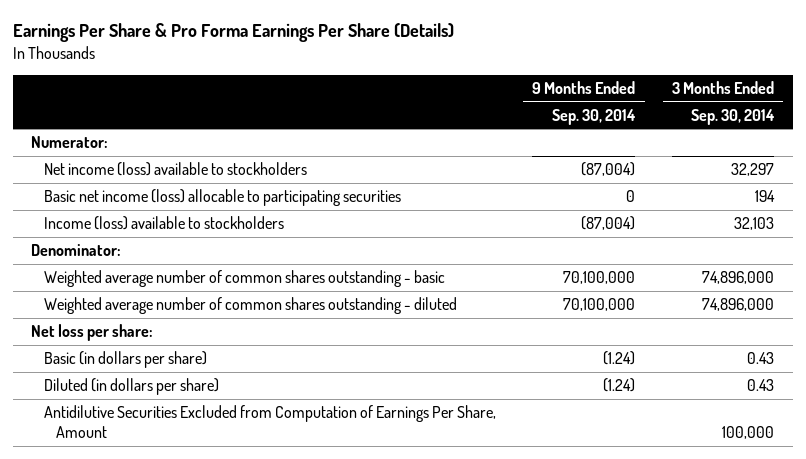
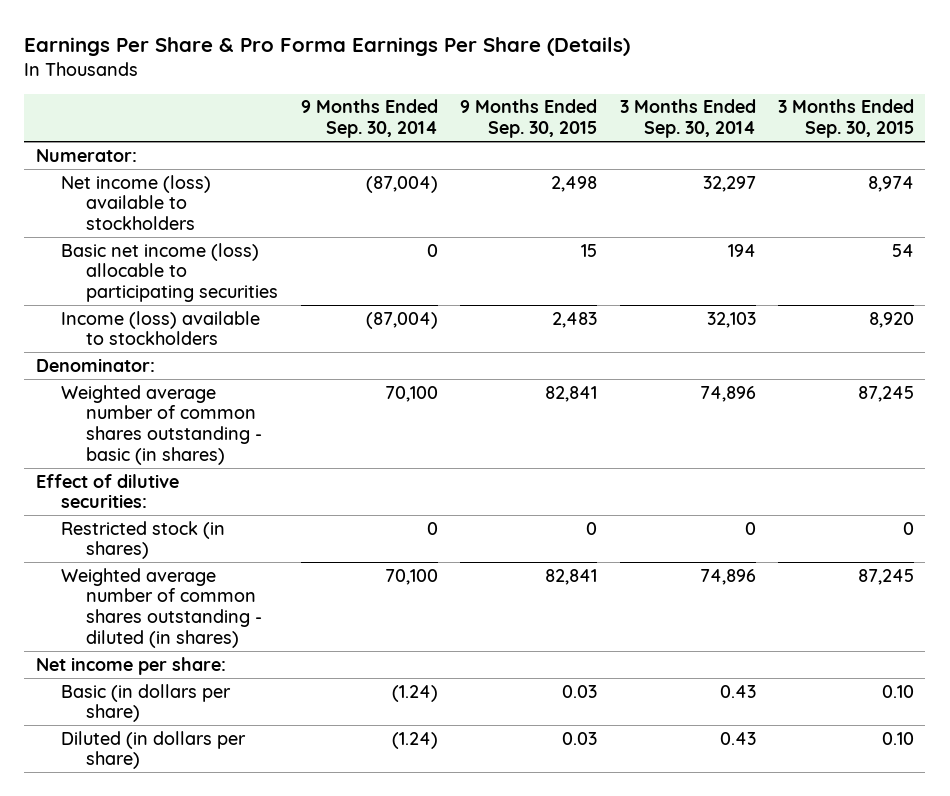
- | 9 Months Ended Sep. 30, 2014 | 3 Months Ended Sep. 30, 2014
+ | 9 Months Ended Sep. 30, 2014 | 9 Months Ended Sep. 30, 2015 | 3 Months Ended Sep. 30, 2014 | 3 Months Ended Sep. 30, 2015
- Weighted average number of common shares outstanding - basic | 70,100,000 | 74,896,000
- Weighted average number of common shares outstanding - diluted | 70,100,000 | 74,896,000
- Net loss per share:
+ Weighted average number of common shares outstanding - basic (in shares) | 70,100 | 82,841 | 74,896 | 87,245
+ Effect of dilutive securities:
+ Restricted stock (in shares) | 0 | 0 | 0 | 0
+ Weighted average number of common shares outstanding - diluted (in shares) | 70,100 | 82,841 | 74,896 | 87,245
+ Net income per share:
- Antidilutive Securities Excluded from Computation of Earnings Per Share, Amount | | 100,000

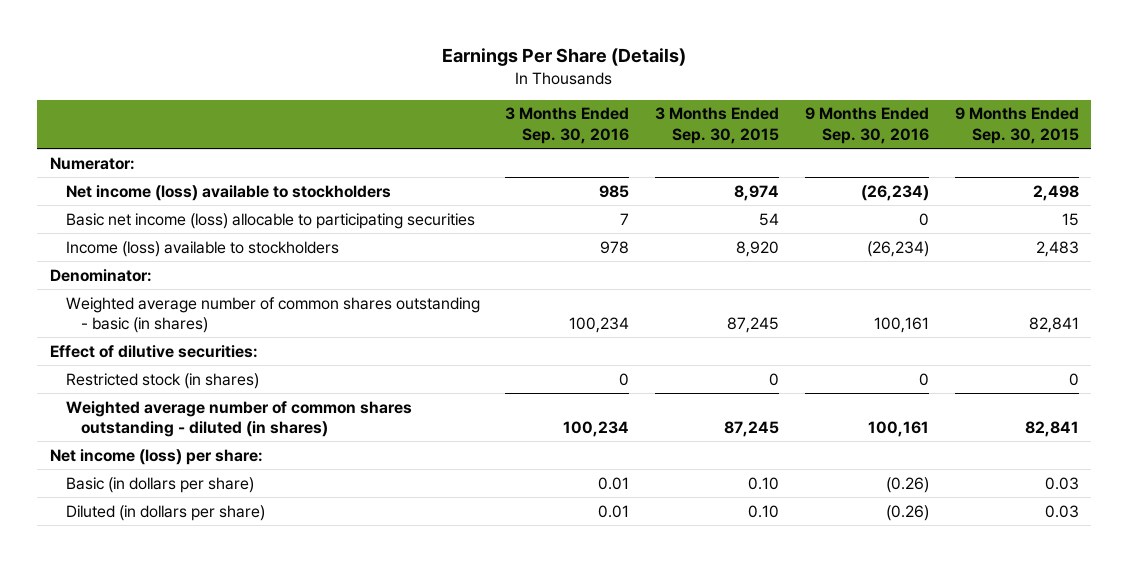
- Earnings Per Share & Pro Forma Earnings Per Share (Details)
+ Earnings Per Share (Details)
- | 9 Months Ended Sep. 30, 2014 | 9 Months Ended Sep. 30, 2015 | 3 Months Ended Sep. 30, 2014 | 3 Months Ended Sep. 30, 2015
+ | 3 Months Ended Sep. 30, 2016 | 3 Months Ended Sep. 30, 2015 | 9 Months Ended Sep. 30, 2016 | 9 Months Ended Sep. 30, 2015
- Net income per share:
+ Net income (loss) per share:

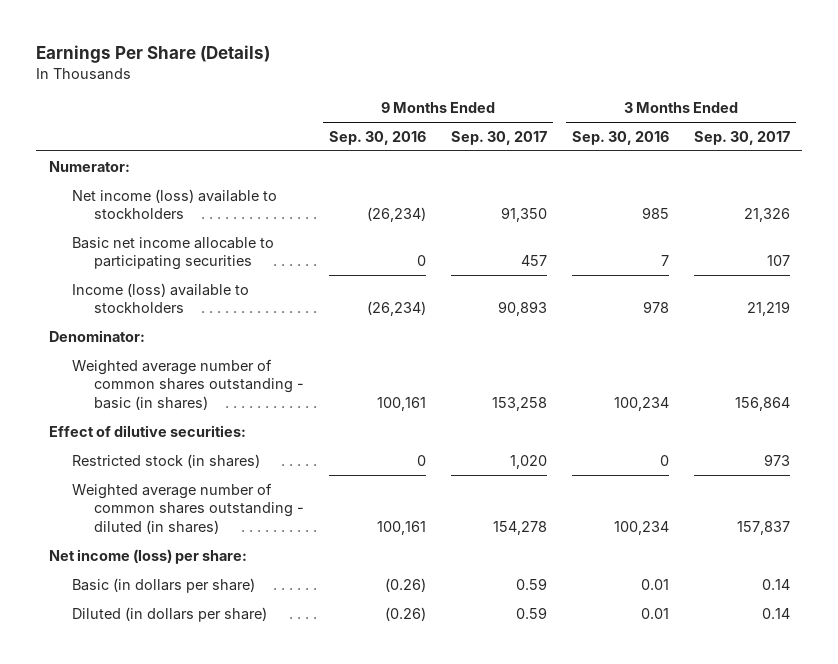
- | 3 Months Ended Sep. 30, 2016 | 3 Months Ended Sep. 30, 2015 | 9 Months Ended Sep. 30, 2016 | 9 Months Ended Sep. 30, 2015
+ | 9 Months Ended Sep. 30, 2016 | 9 Months Ended Sep. 30, 2017 | 3 Months Ended Sep. 30, 2016 | 3 Months Ended Sep. 30, 2017
- Basic net income (loss) allocable to participating securities | 7 | 54 | 0 | 15
+ Basic net income allocable to participating securities | 0 | 457 | 7 | 107

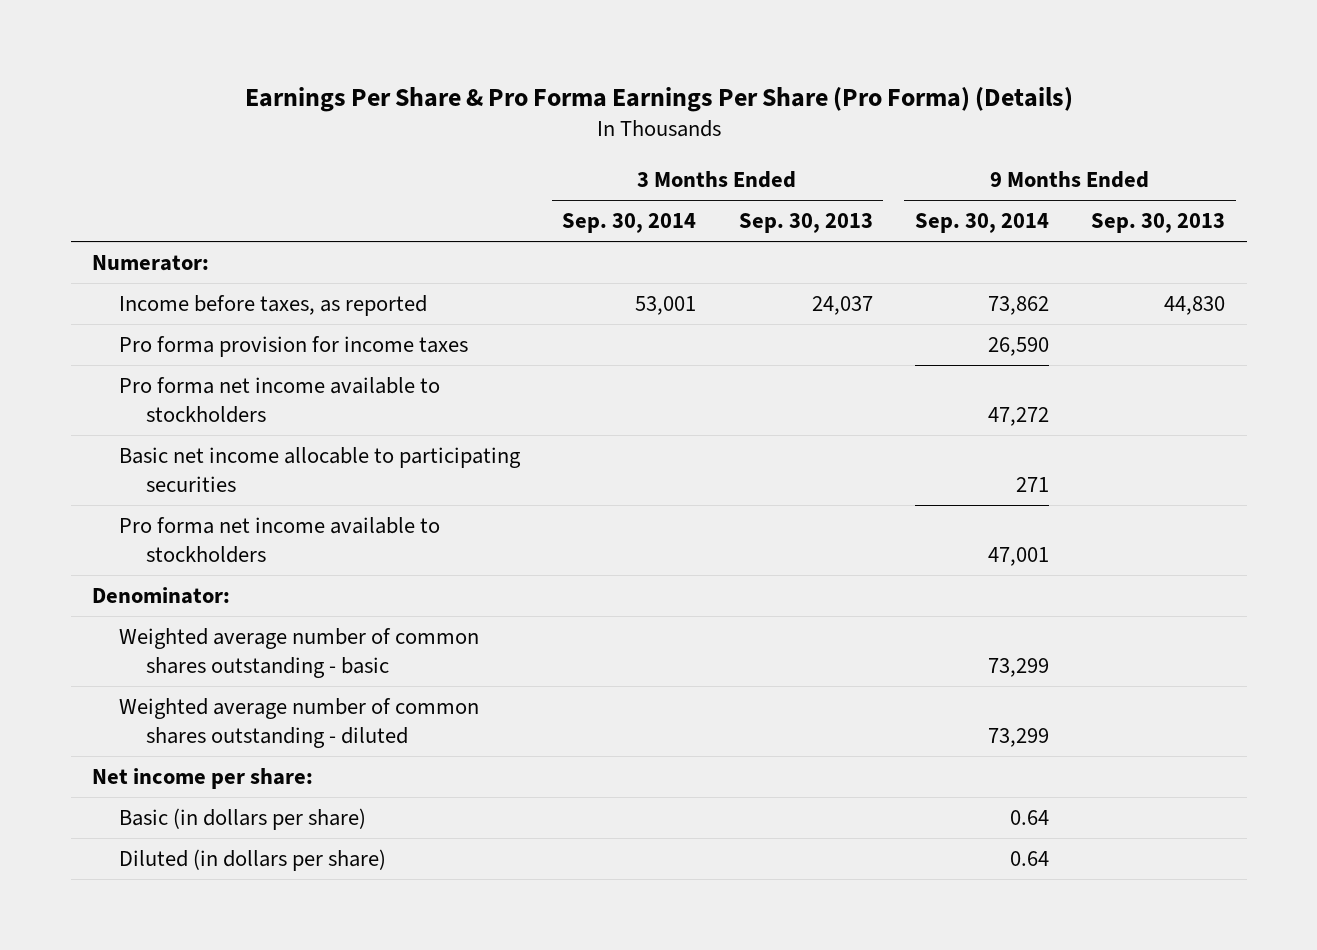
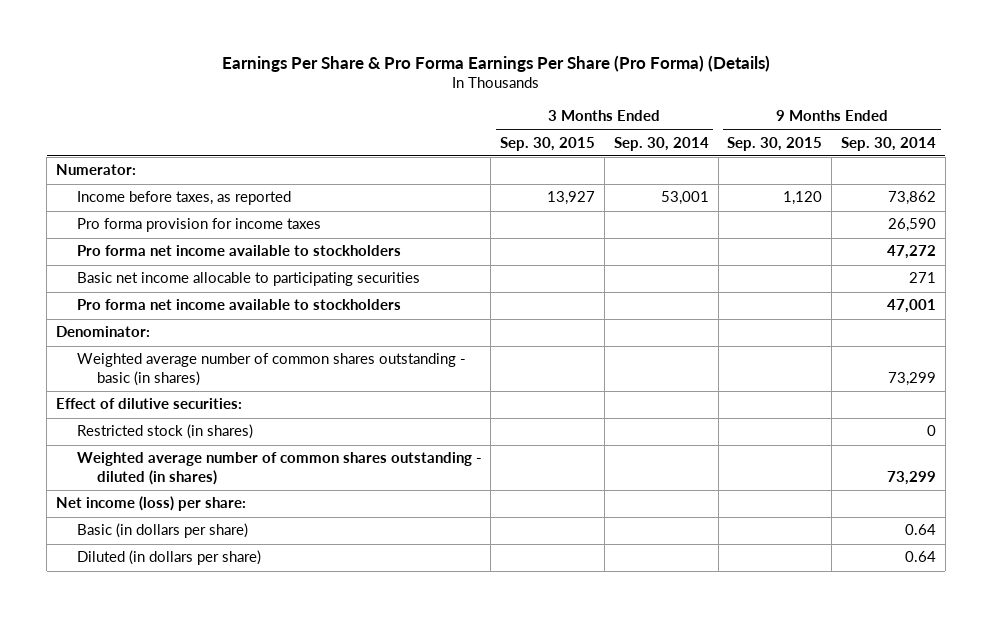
- | 3 Months Ended Sep. 30, 2014 | 3 Months Ended Sep. 30, 2013 | 9 Months Ended Sep. 30, 2014 | 9 Months Ended Sep. 30, 2013
+ | 3 Months Ended Sep. 30, 2015 | 3 Months Ended Sep. 30, 2014 | 9 Months Ended Sep. 30, 2015 | 9 Months Ended Sep. 30, 2014
- Weighted average number of common shares outstanding - basic | | | 73,299 |
- Weighted average number of common shares outstanding - diluted | | | 73,299 |
- Net income per share:
+ Weighted average number of common shares outstanding - basic (in shares) | | | | 73,299
+ Effect of dilutive securities:
+ Restricted stock (in shares) | | | | 0
+ Weighted average number of common shares outstanding - diluted (in shares) | | | | 73,299
+ Net income (loss) per share:

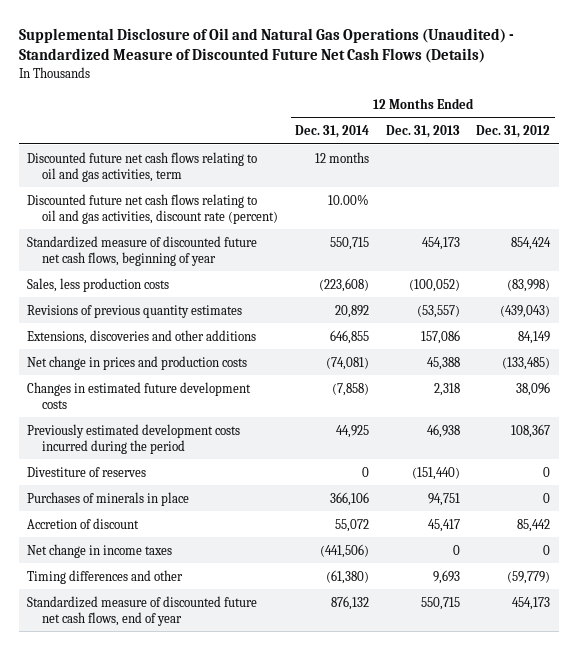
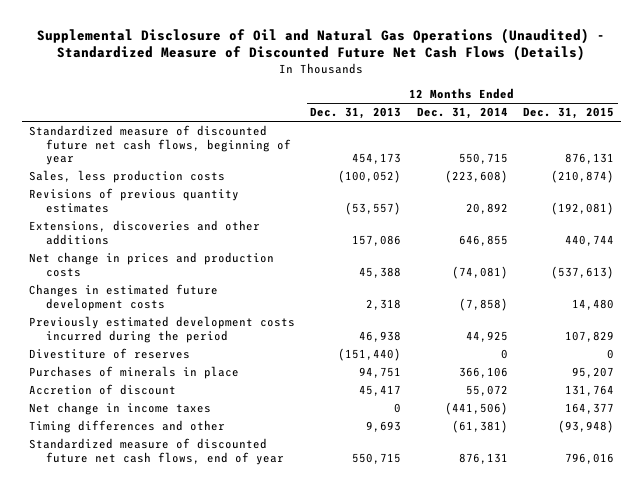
- | 12 Months Ended Dec. 31, 2014 | 12 Months Ended Dec. 31, 2013 | 12 Months Ended Dec. 31, 2012
+ | 12 Months Ended Dec. 31, 2013 | 12 Months Ended Dec. 31, 2014 | 12 Months Ended Dec. 31, 2015
- Discounted future net cash flows relating to oil and gas activities, term | 12 months | |
- Discounted future net cash flows relating to oil and gas activities, discount rate (percent) | 10.00% | |
- Timing differences and other | (61,380) | 9,693 | (59,779)
- Standardized measure of discounted future net cash flows, end of year | 876,132 | 550,715 | 454,173
+ Timing differences and other | 9,693 | (61,381) | (93,948)
+ Standardized measure of discounted future net cash flows, end of year | 550,715 | 876,131 | 796,016

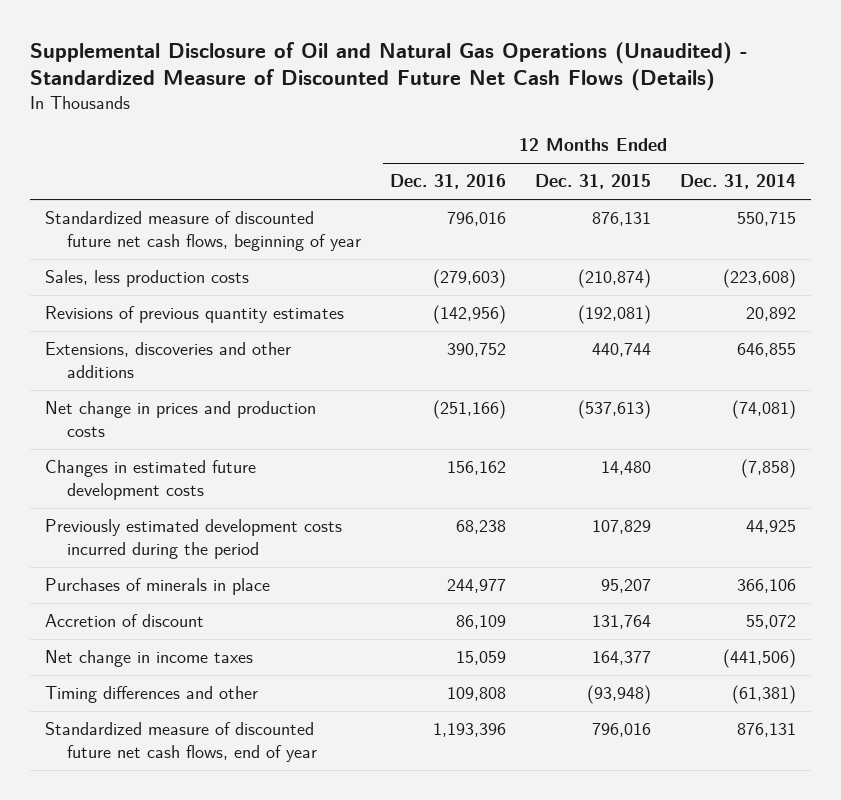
- | 12 Months Ended Dec. 31, 2013 | 12 Months Ended Dec. 31, 2014 | 12 Months Ended Dec. 31, 2015
+ | 12 Months Ended Dec. 31, 2016 | 12 Months Ended Dec. 31, 2015 | 12 Months Ended Dec. 31, 2014
- Divestiture of reserves | (151,440) | 0 | 0

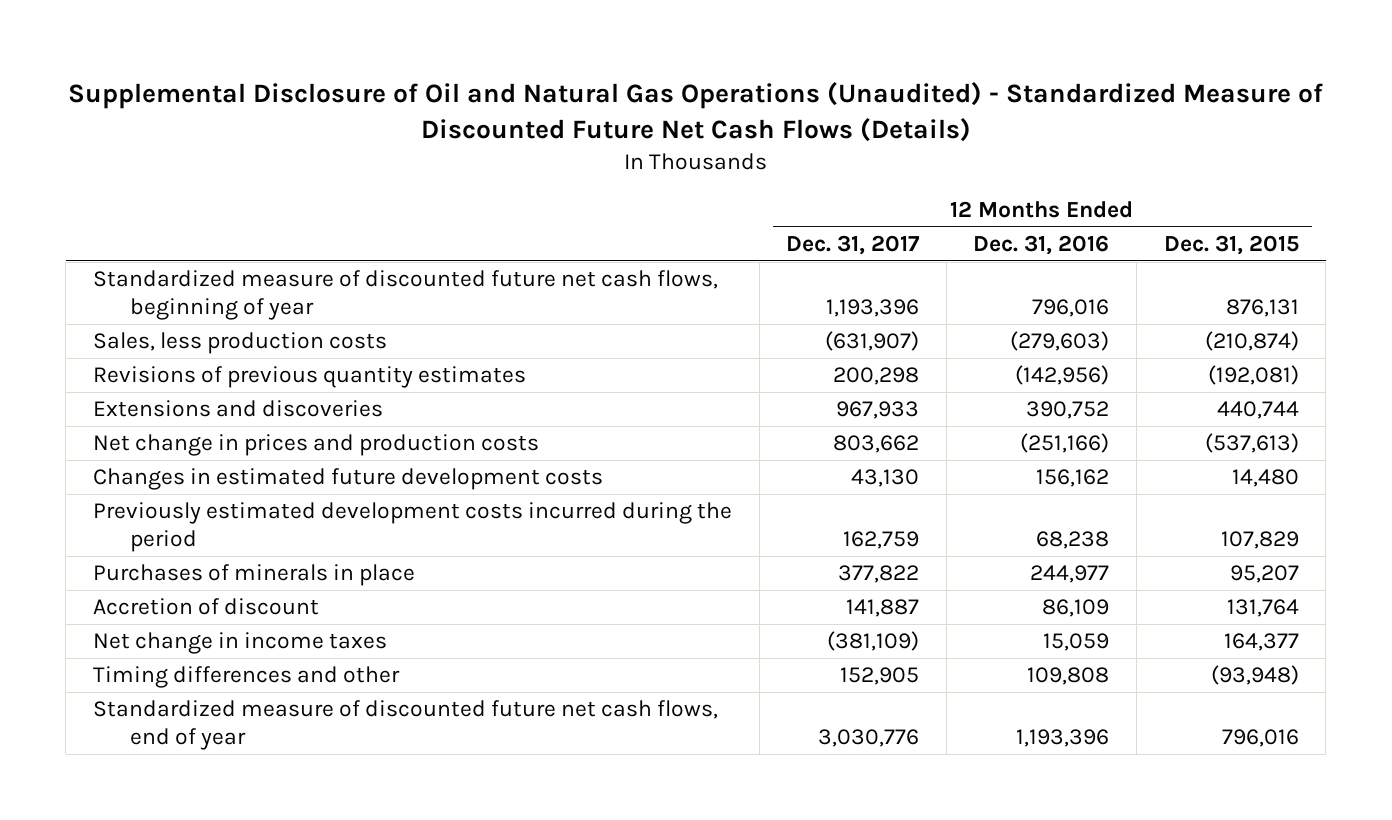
- | 12 Months Ended Dec. 31, 2016 | 12 Months Ended Dec. 31, 2015 | 12 Months Ended Dec. 31, 2014
+ | 12 Months Ended Dec. 31, 2017 | 12 Months Ended Dec. 31, 2016 | 12 Months Ended Dec. 31, 2015
- Extensions, discoveries and other additions | 390,752 | 440,744 | 646,855
+ Extensions and discoveries | 967,933 | 390,752 | 440,744

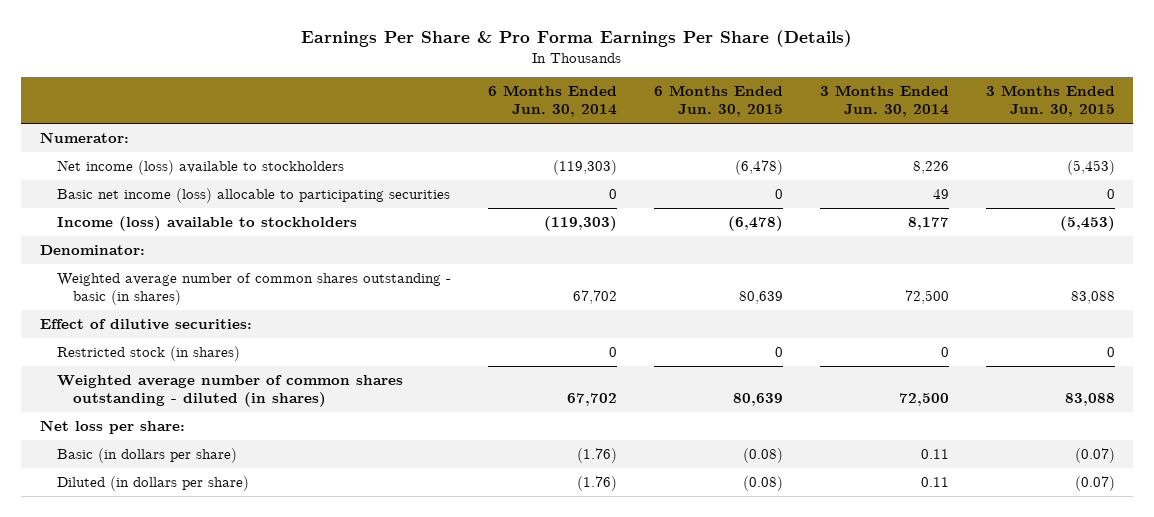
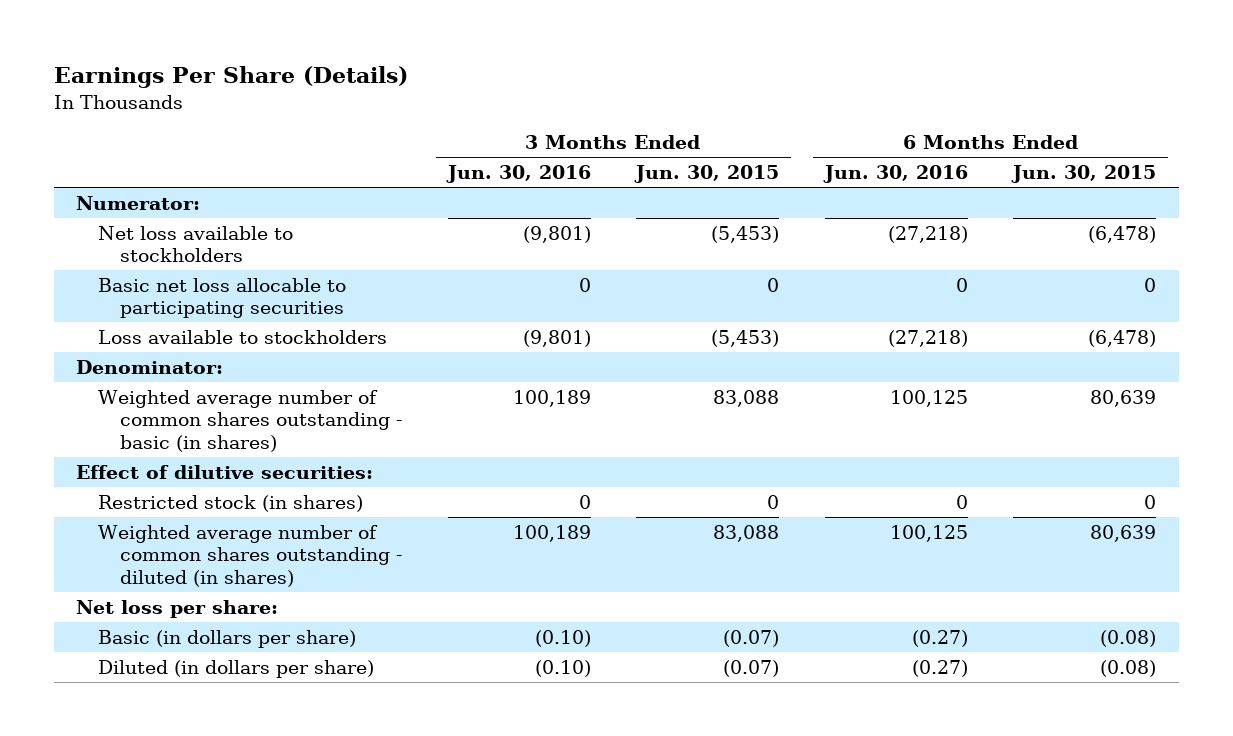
- Earnings Per Share & Pro Forma Earnings Per Share (Details)
+ Earnings Per Share (Details)
- | 6 Months Ended Jun. 30, 2014 | 6 Months Ended Jun. 30, 2015 | 3 Months Ended Jun. 30, 2014 | 3 Months Ended Jun. 30, 2015
+ | 3 Months Ended Jun. 30, 2016 | 3 Months Ended Jun. 30, 2015 | 6 Months Ended Jun. 30, 2016 | 6 Months Ended Jun. 30, 2015
- Net income (loss) available to stockholders | (119,303) | (6,478) | 8,226 | (5,453)
- Basic net income (loss) allocable to participating securities | 0 | 0 | 49 | 0
- Income (loss) available to stockholders | (119,303) | (6,478) | 8,177 | (5,453)
+ Net loss available to stockholders | (9,801) | (5,453) | (27,218) | (6,478)
+ Basic net loss allocable to participating securities | 0 | 0 | 0 | 0
+ Loss available to stockholders | (9,801) | (5,453) | (27,218) | (6,478)

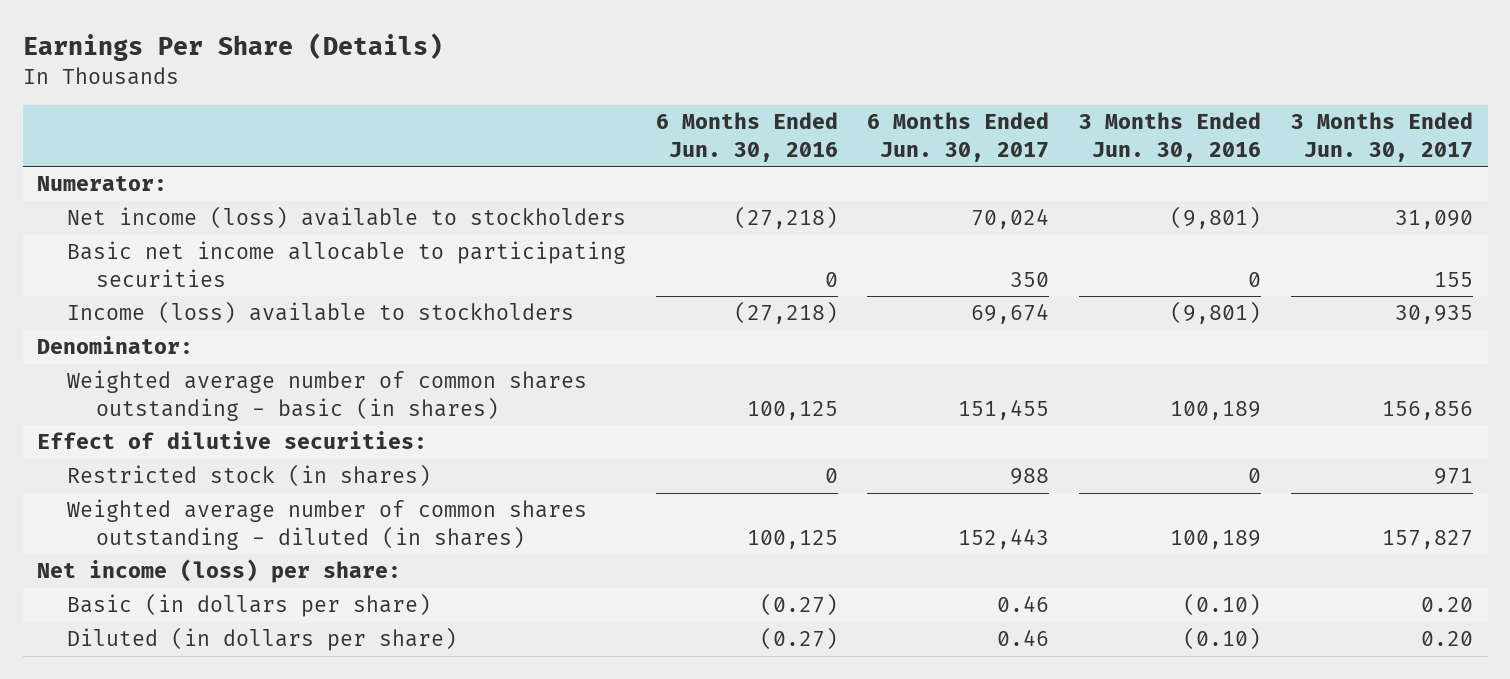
- | 3 Months Ended Jun. 30, 2016 | 3 Months Ended Jun. 30, 2015 | 6 Months Ended Jun. 30, 2016 | 6 Months Ended Jun. 30, 2015
+ | 6 Months Ended Jun. 30, 2016 | 6 Months Ended Jun. 30, 2017 | 3 Months Ended Jun. 30, 2016 | 3 Months Ended Jun. 30, 2017
- Net loss available to stockholders | (9,801) | (5,453) | (27,218) | (6,478)
- Basic net loss allocable to participating securities | 0 | 0 | 0 | 0
- Loss available to stockholders | (9,801) | (5,453) | (27,218) | (6,478)
+ Net income (loss) available to stockholders | (27,218) | 70,024 | (9,801) | 31,090
+ Basic net income allocable to participating securities | 0 | 350 | 0 | 155
+ Income (loss) available to stockholders | (27,218) | 69,674 | (9,801) | 30,935
- Net loss per share:
+ Net income (loss) per share:

